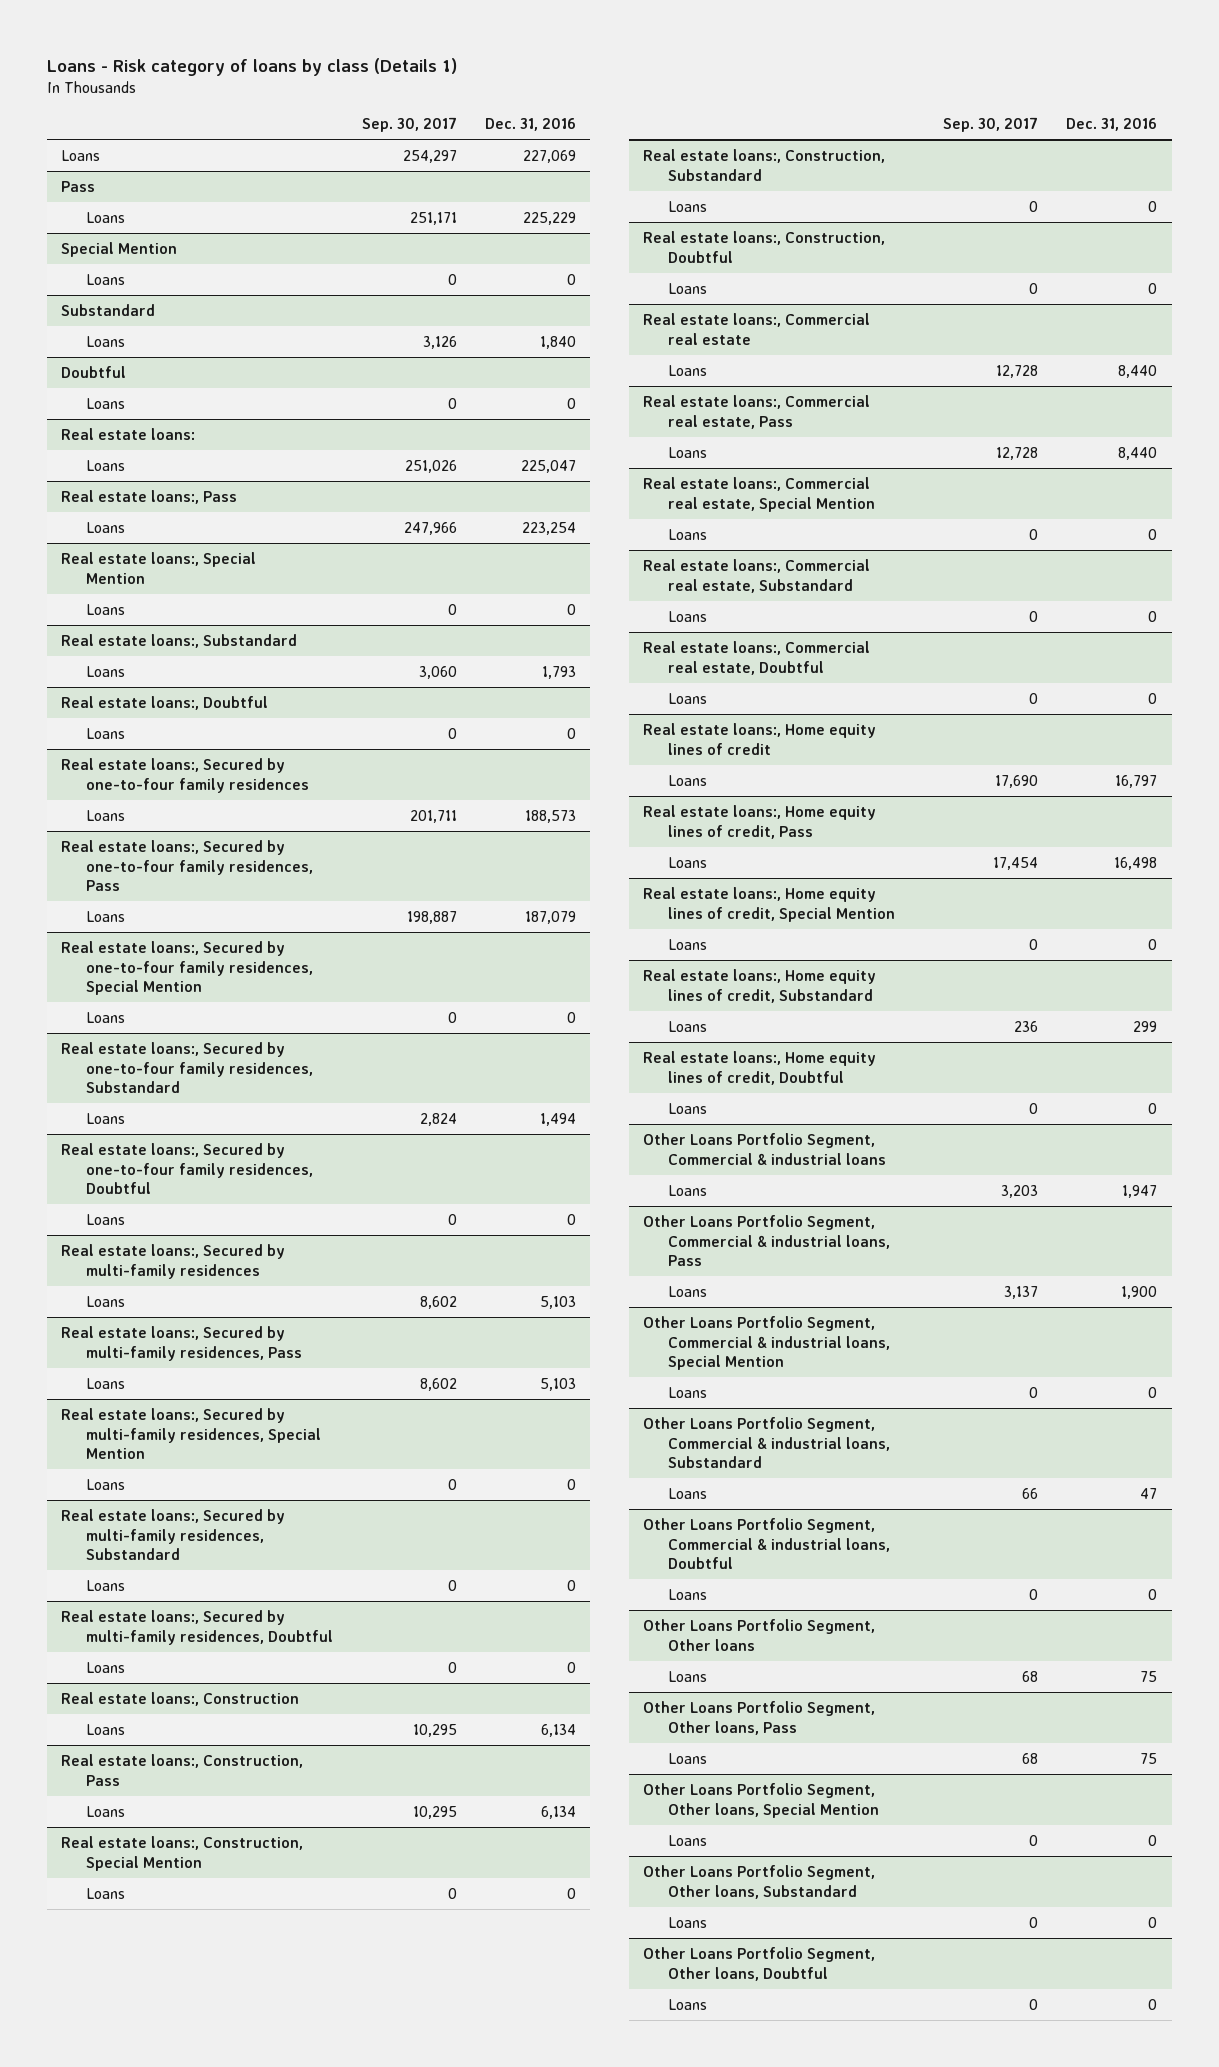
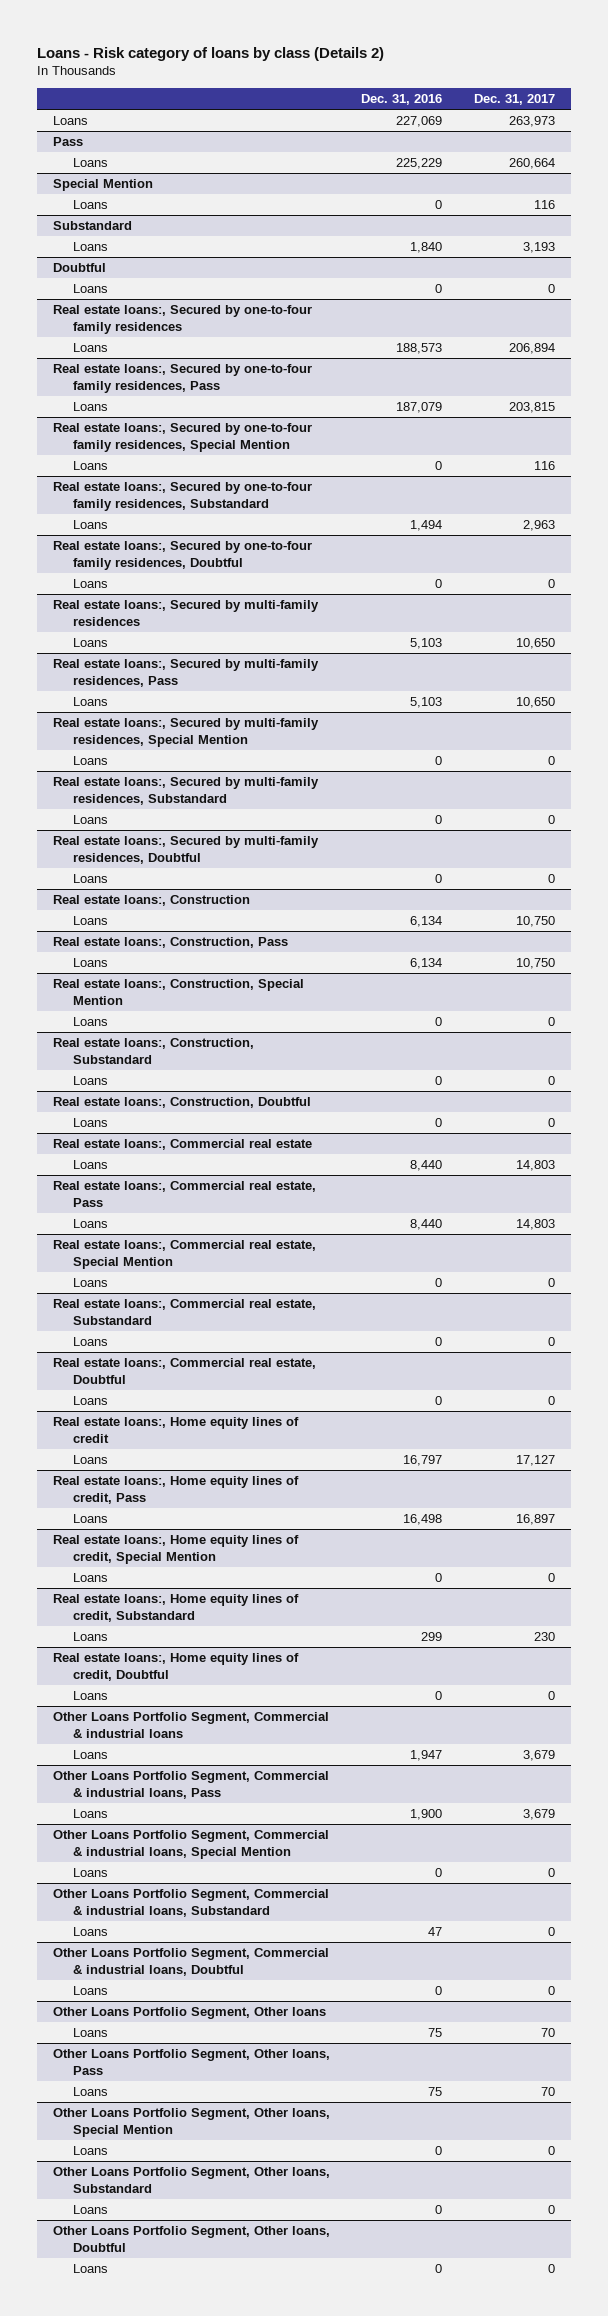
- Loans - Risk category of loans by class (Details 1)
+ Loans - Risk category of loans by class (Details 2)
- | Sep. 30, 2017 | Dec. 31, 2016
+ | Dec. 31, 2016 | Dec. 31, 2017
- Real estate loans:
- Loans | 251,026 | 225,047
- Real estate loans:, Pass
- Loans | 247,966 | 223,254
- Real estate loans:, Special Mention
- Loans | 0 | 0
- Real estate loans:, Substandard
- Loans | 3,060 | 1,793
- Real estate loans:, Doubtful
- Loans | 0 | 0

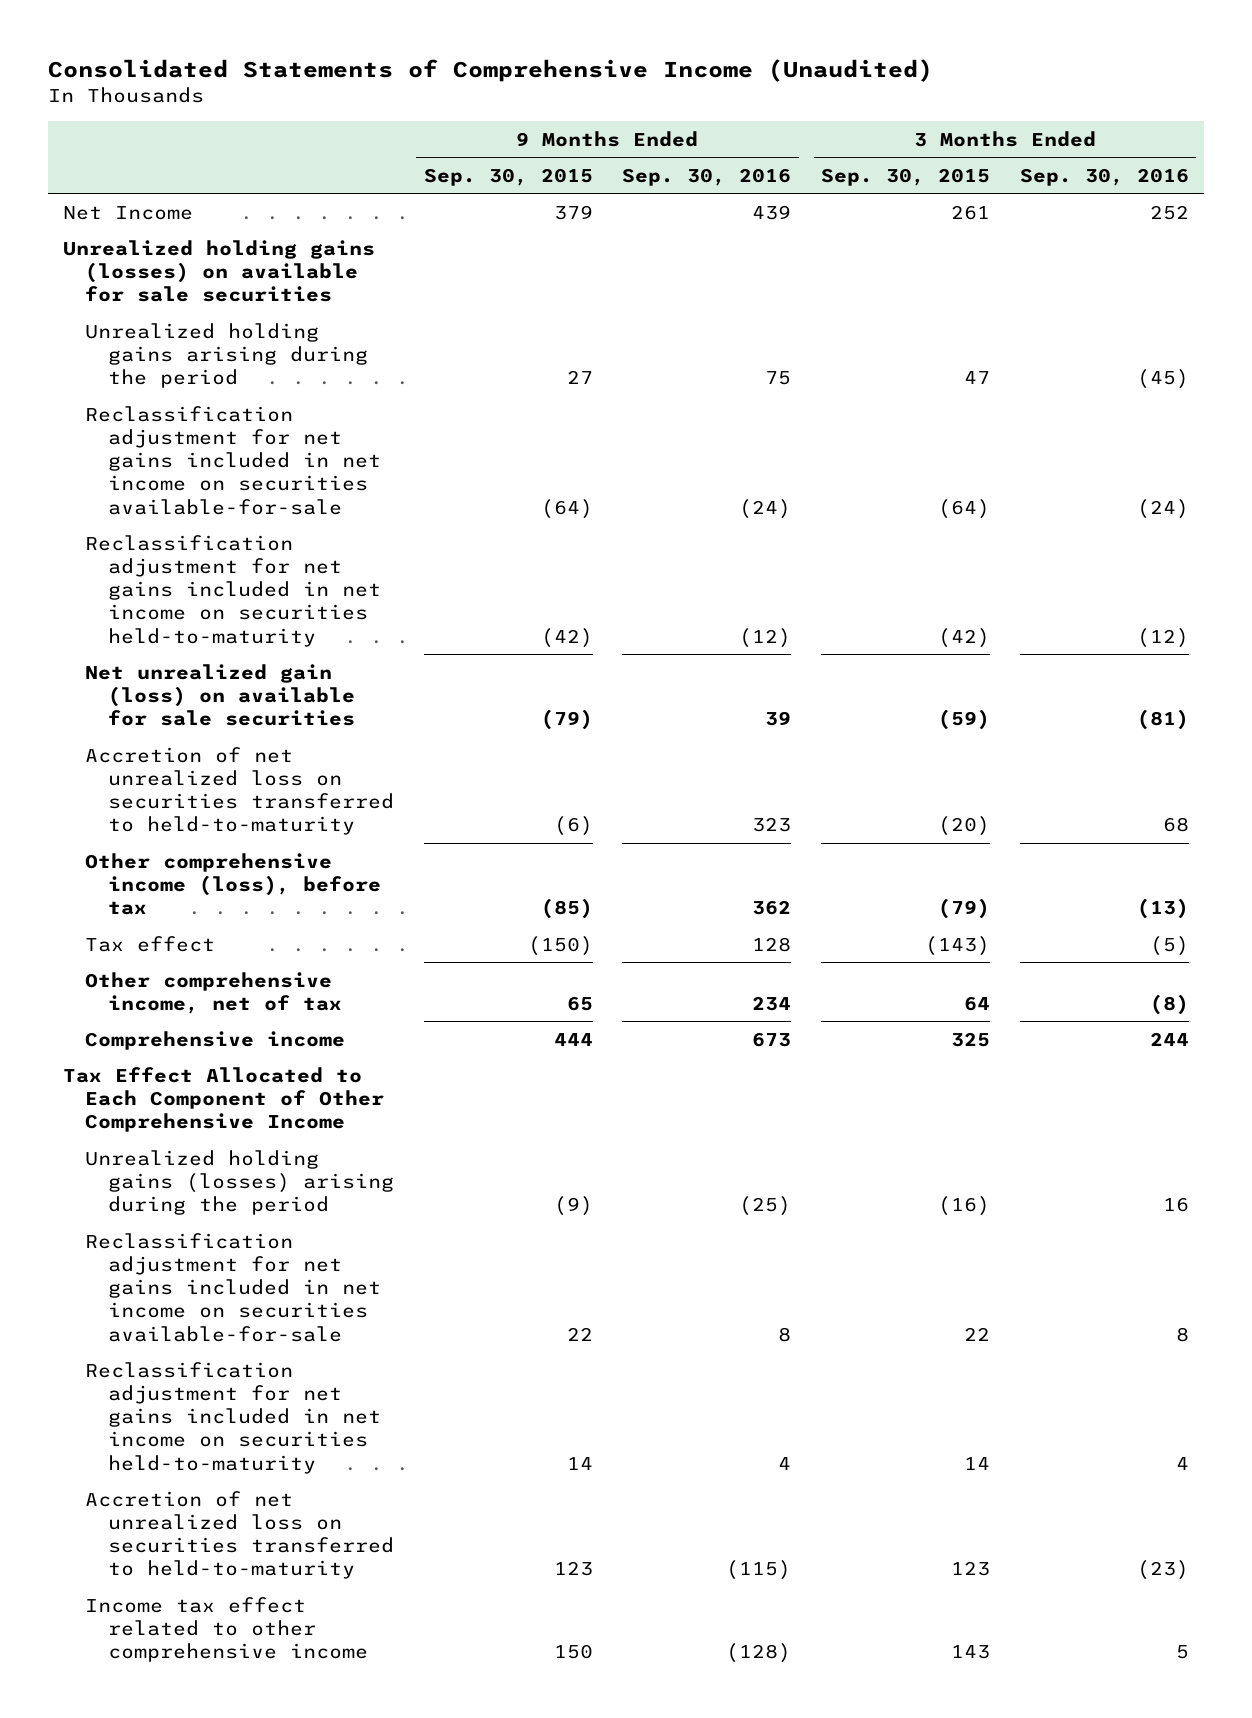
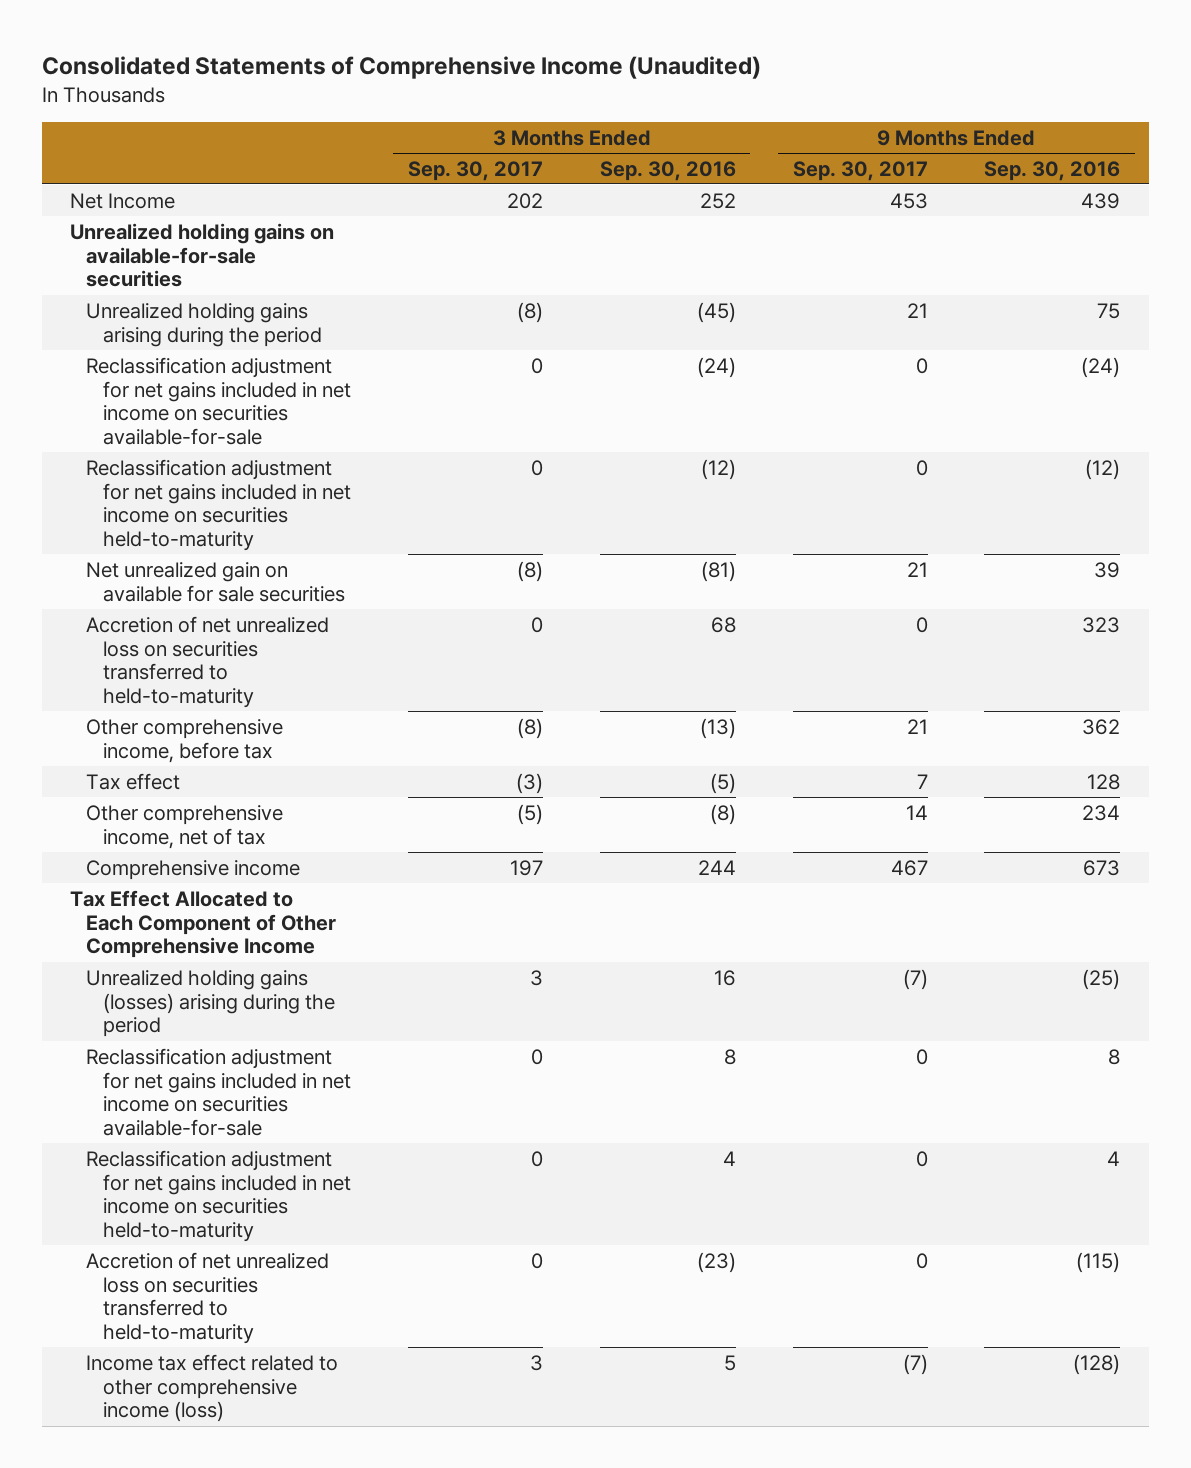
- | 9 Months Ended Sep. 30, 2015 | 9 Months Ended Sep. 30, 2016 | 3 Months Ended Sep. 30, 2015 | 3 Months Ended Sep. 30, 2016
+ | 3 Months Ended Sep. 30, 2017 | 3 Months Ended Sep. 30, 2016 | 9 Months Ended Sep. 30, 2017 | 9 Months Ended Sep. 30, 2016
- Unrealized holding gains (losses) on available for sale securities
+ Unrealized holding gains on available-for-sale securities
- Net unrealized gain (loss) on available for sale securities | (79) | 39 | (59) | (81)
+ Net unrealized gain on available for sale securities | (8) | (81) | 21 | 39
- Other comprehensive income (loss), before tax | (85) | 362 | (79) | (13)
+ Other comprehensive income, before tax | (8) | (13) | 21 | 362
- Income tax effect related to other comprehensive income | 150 | (128) | 143 | 5
+ Income tax effect related to other comprehensive income (loss) | 3 | 5 | (7) | (128)

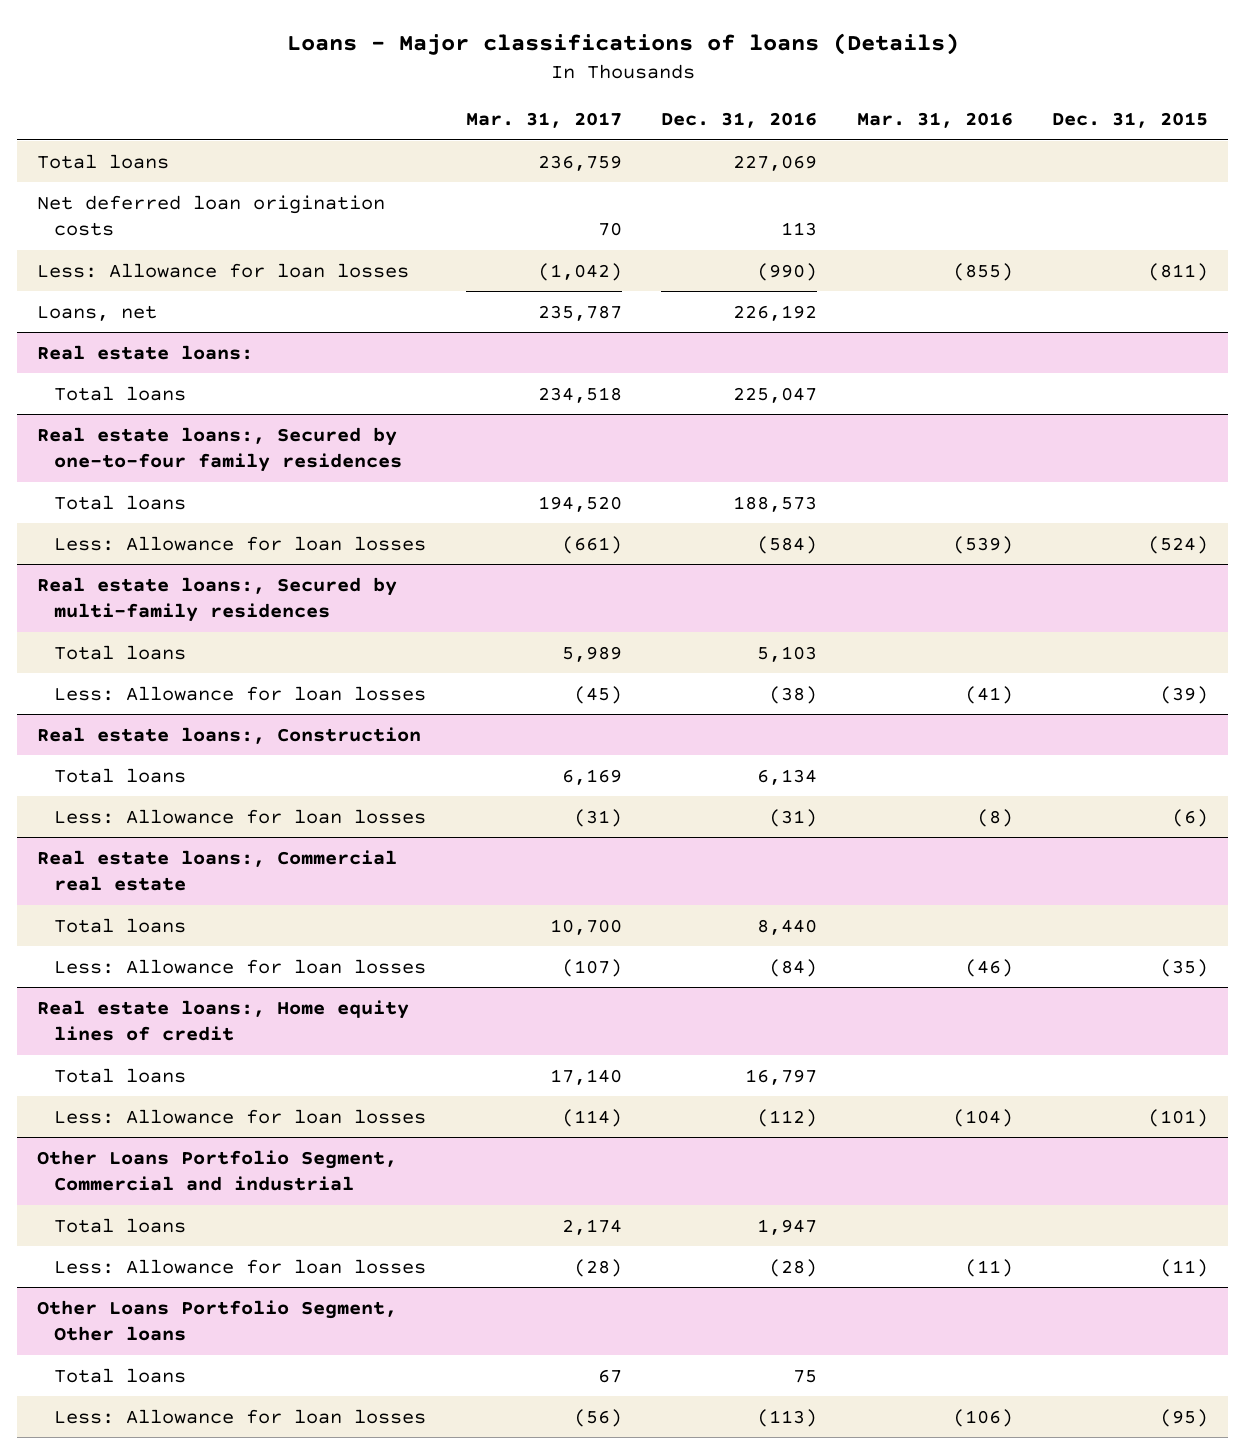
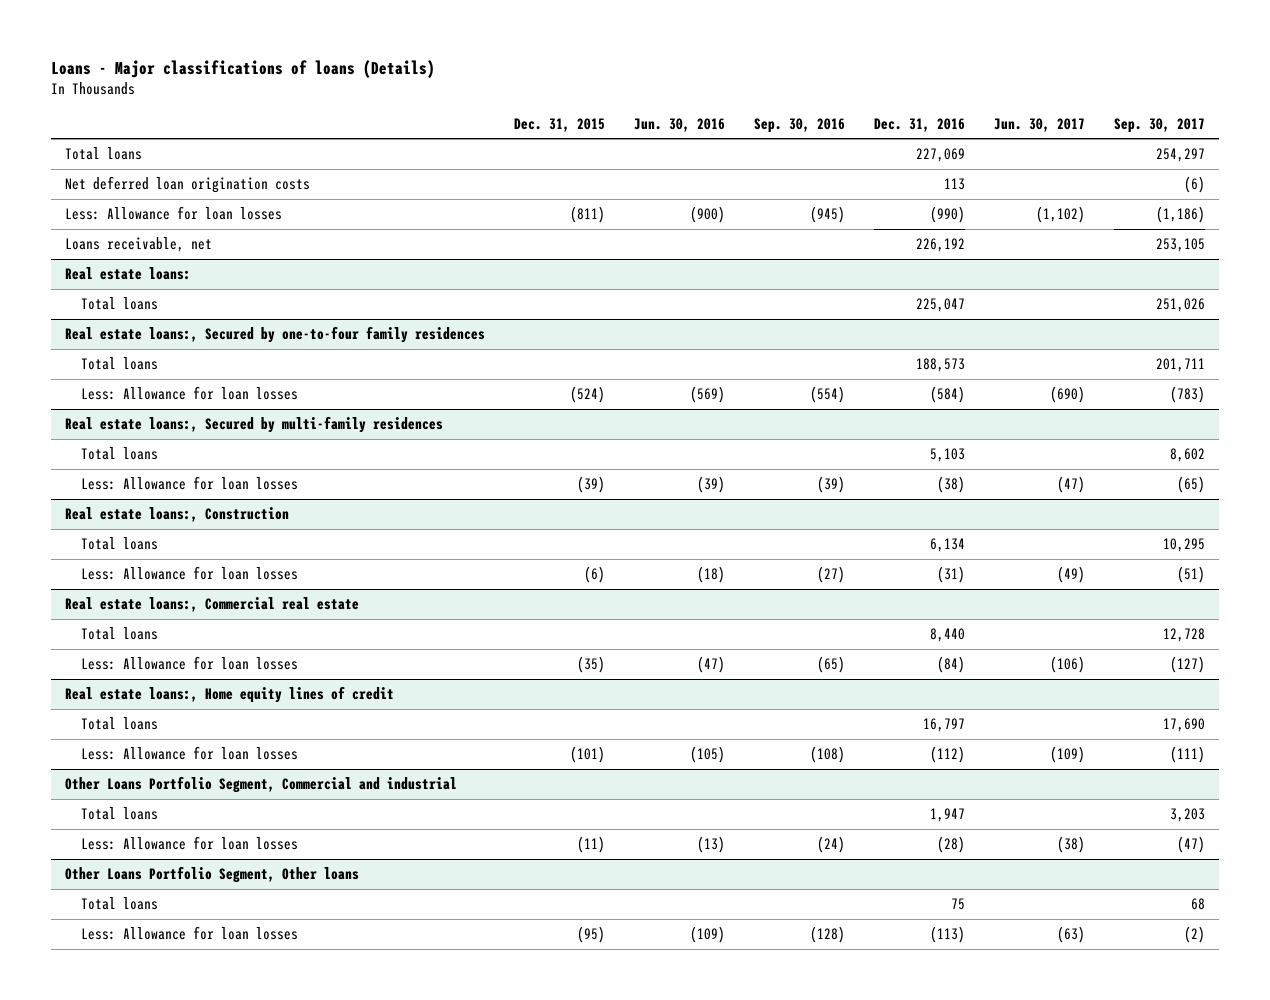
- | Mar. 31, 2017 | Dec. 31, 2016 | Mar. 31, 2016 | Dec. 31, 2015
+ | Dec. 31, 2015 | Jun. 30, 2016 | Sep. 30, 2016 | Dec. 31, 2016 | Jun. 30, 2017 | Sep. 30, 2017
- Loans, net | 235,787 | 226,192 | |
+ Loans receivable, net | | | | 226,192 | | 253,105

